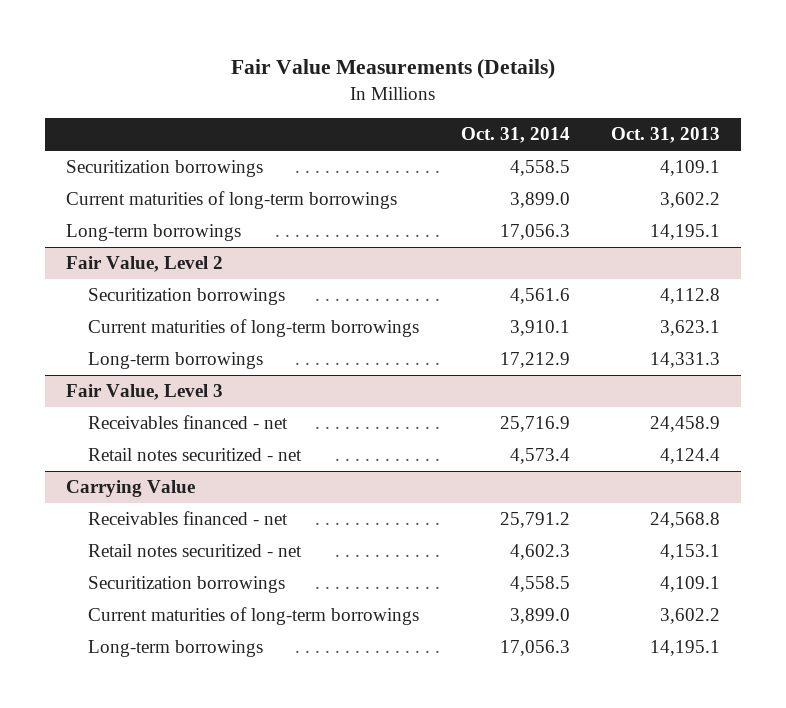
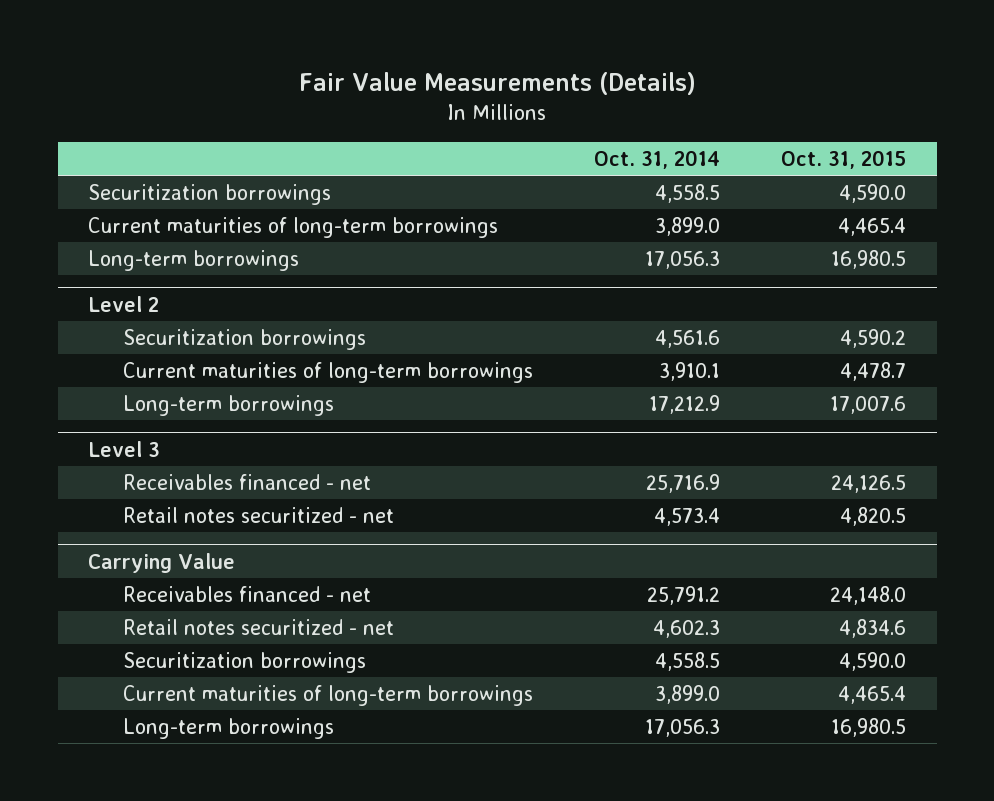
- | Oct. 31, 2014 | Oct. 31, 2013
+ | Oct. 31, 2014 | Oct. 31, 2015
- Fair Value, Level 2
+ Level 2
- Fair Value, Level 3
+ Level 3

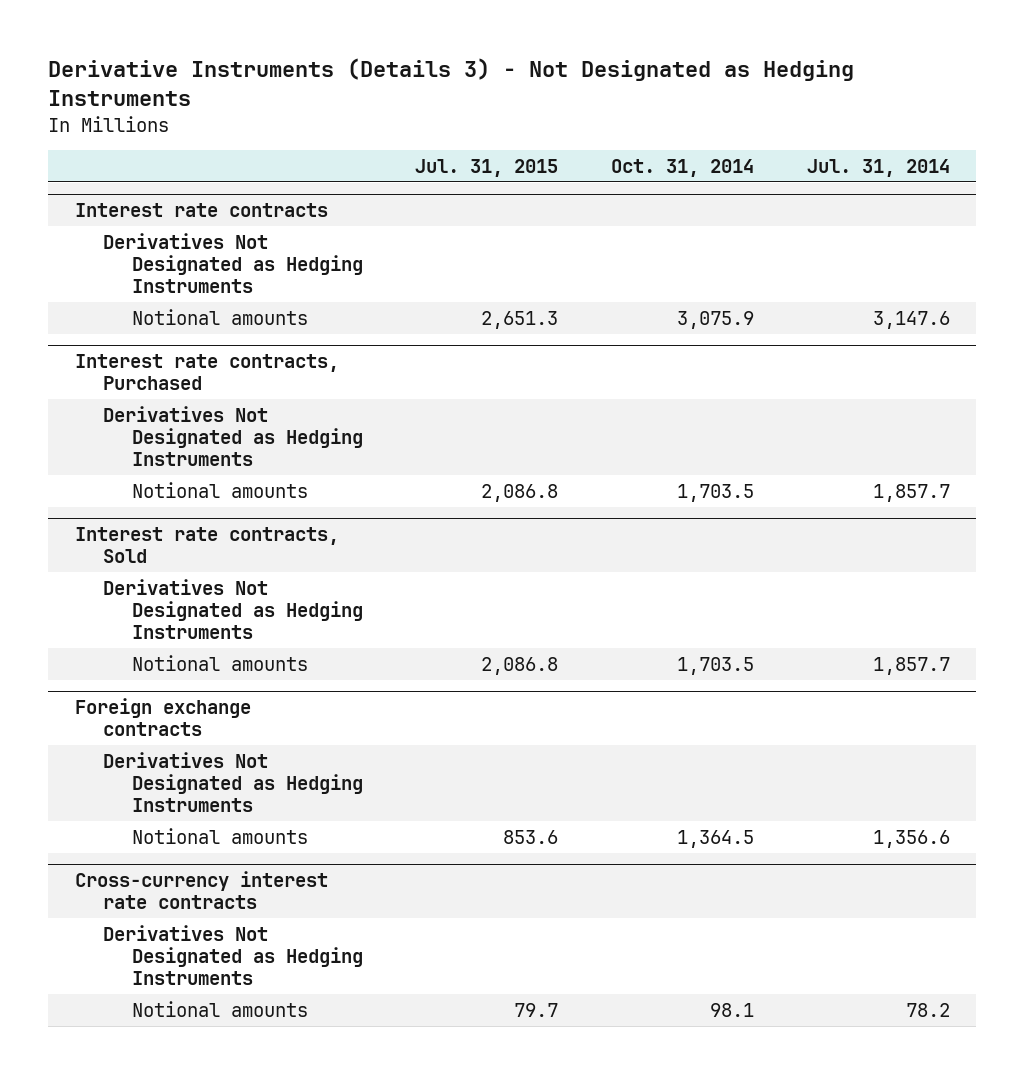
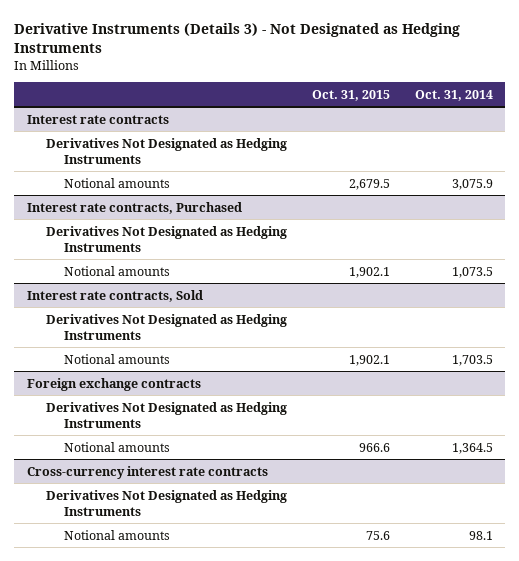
- | Jul. 31, 2015 | Oct. 31, 2014 | Jul. 31, 2014
+ | Oct. 31, 2015 | Oct. 31, 2014
@ Interest rate contracts, Purchased
- Notional amounts | 2,086.8 | 1,703.5 | 1,857.7
+ Notional amounts | 1,902.1 | 1,073.5

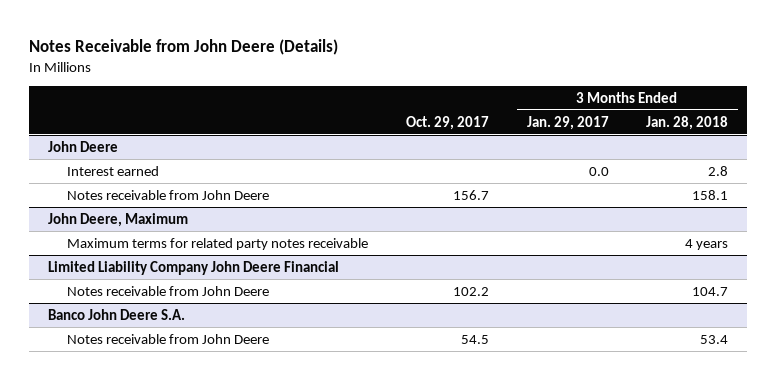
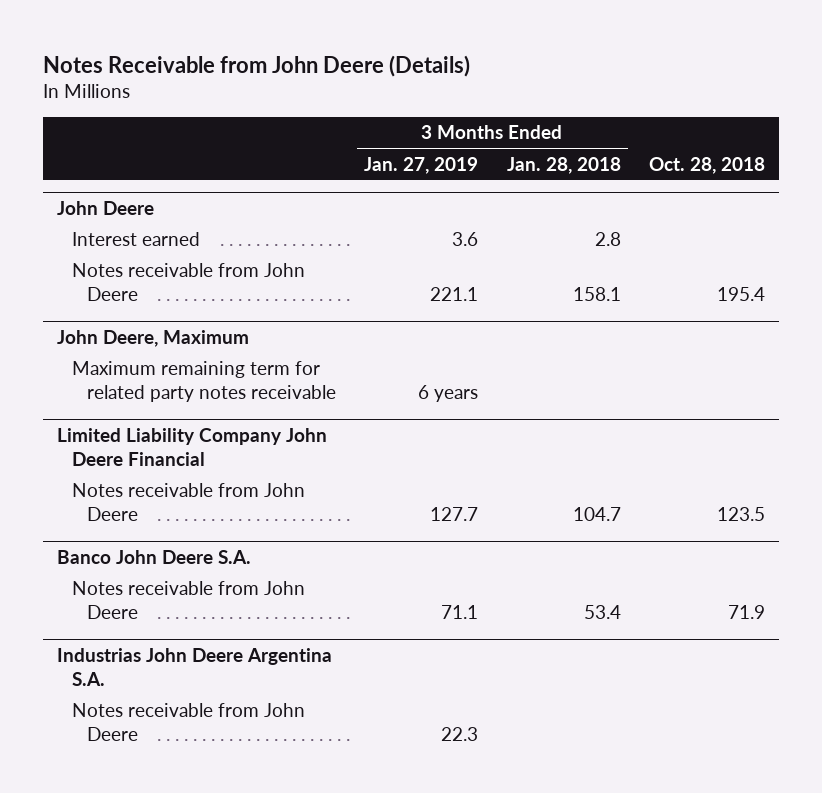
- | Oct. 29, 2017 | 3 Months Ended Jan. 29, 2017 | 3 Months Ended Jan. 28, 2018
+ | 3 Months Ended Jan. 27, 2019 | 3 Months Ended Jan. 28, 2018 | Oct. 28, 2018
@ John Deere, Maximum
- Maximum terms for related party notes receivable | | | 4 years
+ Maximum remaining term for related party notes receivable | 6 years | |
+ Industrias John Deere Argentina S.A.
+ Notes receivable from John Deere | 22.3 | |

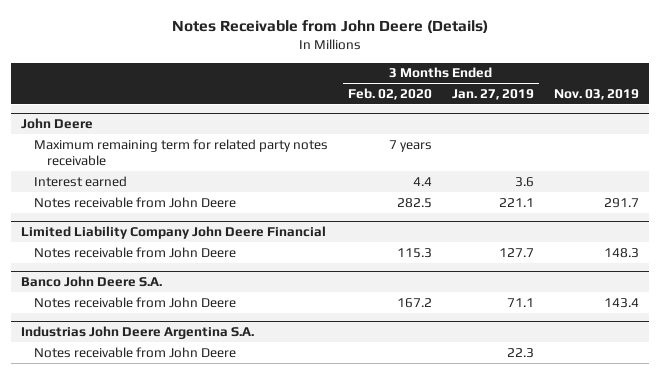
- | 3 Months Ended Jan. 27, 2019 | 3 Months Ended Jan. 28, 2018 | Oct. 28, 2018
+ | 3 Months Ended Feb. 02, 2020 | 3 Months Ended Jan. 27, 2019 | Nov. 03, 2019
@ John Deere
+ Maximum remaining term for related party notes receivable | 7 years | |
- John Deere, Maximum
- Maximum remaining term for related party notes receivable | 6 years | |

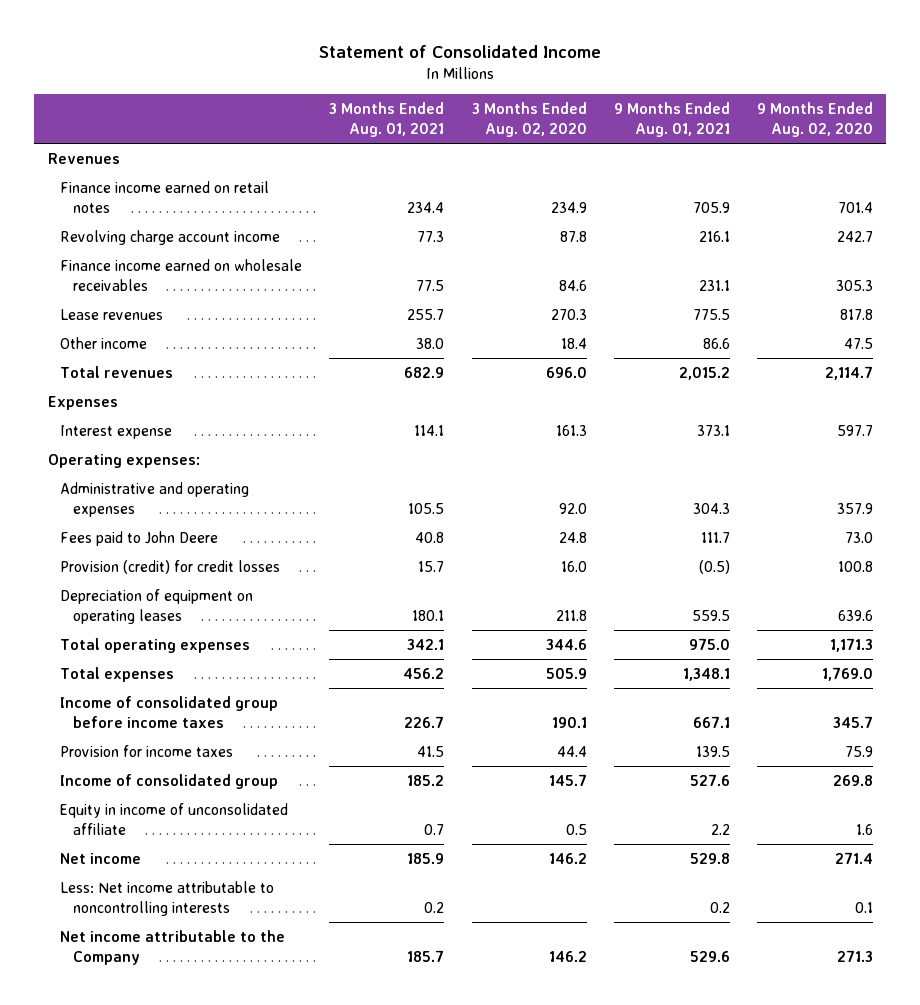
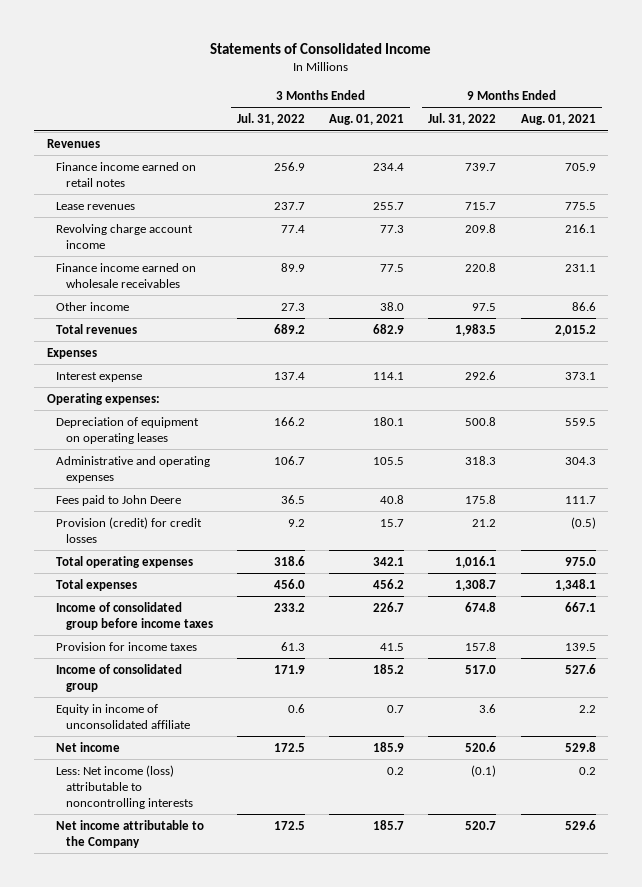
- Statement of Consolidated Income
+ Statements of Consolidated Income
- | 3 Months Ended Aug. 01, 2021 | 3 Months Ended Aug. 02, 2020 | 9 Months Ended Aug. 01, 2021 | 9 Months Ended Aug. 02, 2020
+ | 3 Months Ended Jul. 31, 2022 | 3 Months Ended Aug. 01, 2021 | 9 Months Ended Jul. 31, 2022 | 9 Months Ended Aug. 01, 2021
moved up: Lease revenues | 237.7 | 255.7 | 715.7 | 775.5
moved up: Depreciation of equipment on operating leases | 166.2 | 180.1 | 500.8 | 559.5
- Less: Net income attributable to noncontrolling interests | 0.2 | | 0.2 | 0.1
+ Less: Net income (loss) attributable to noncontrolling interests | | 0.2 | (0.1) | 0.2

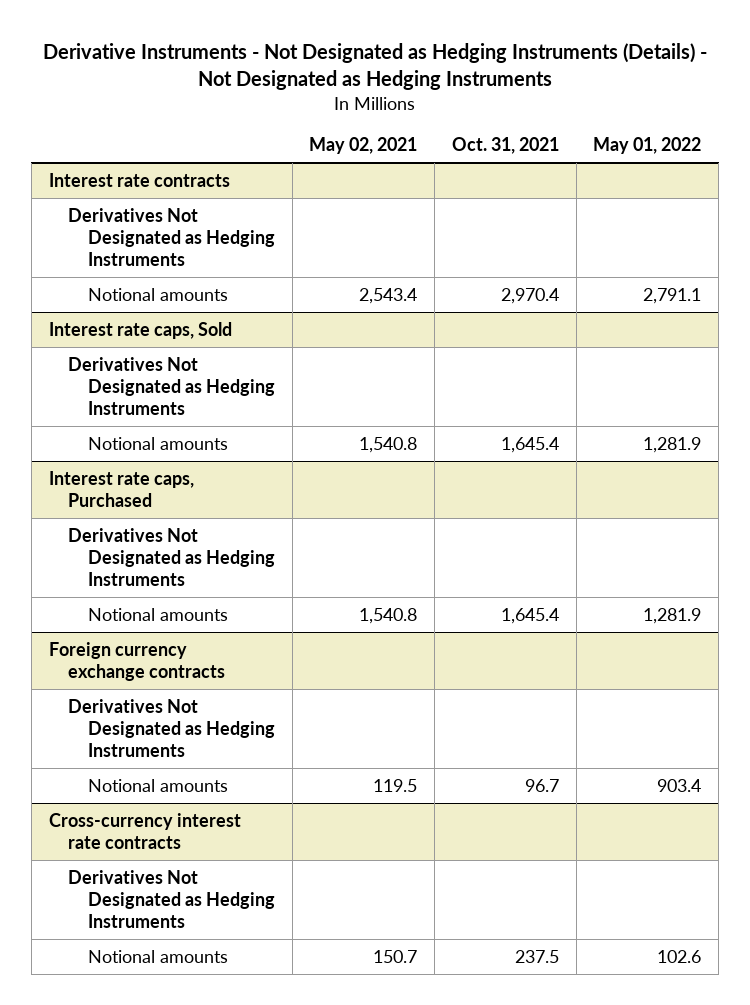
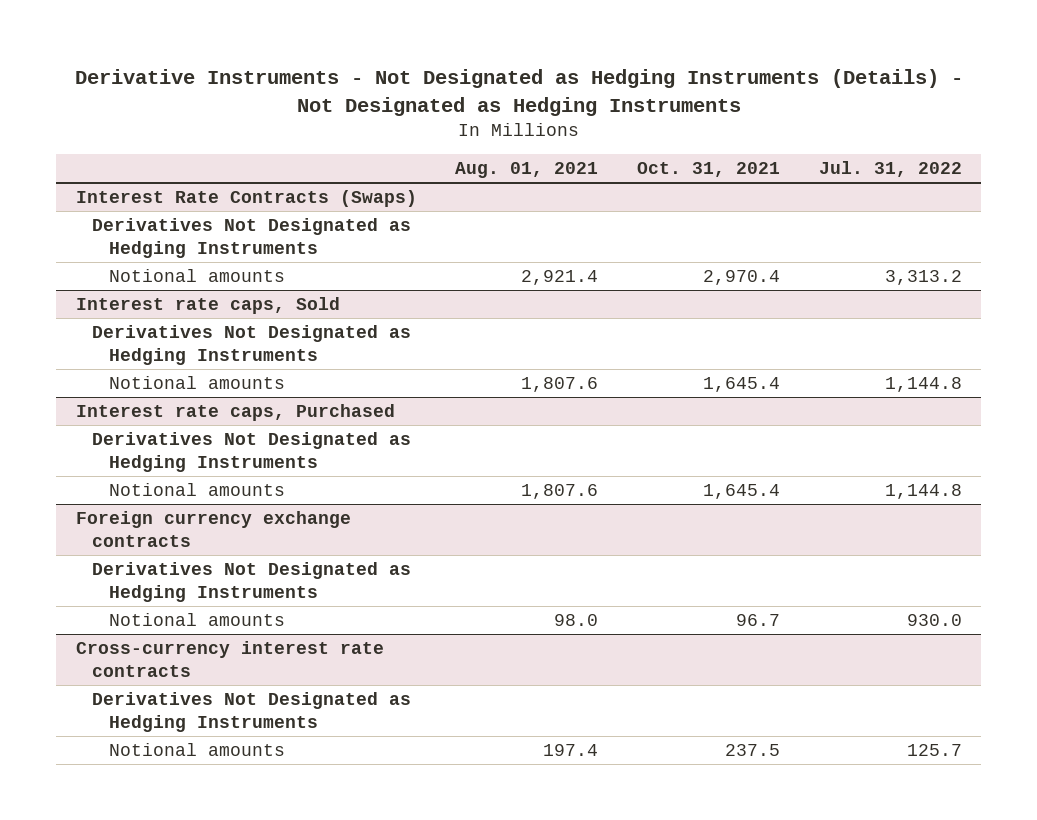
- | May 02, 2021 | Oct. 31, 2021 | May 01, 2022
+ | Aug. 01, 2021 | Oct. 31, 2021 | Jul. 31, 2022
- Interest rate contracts
+ Interest Rate Contracts (Swaps)

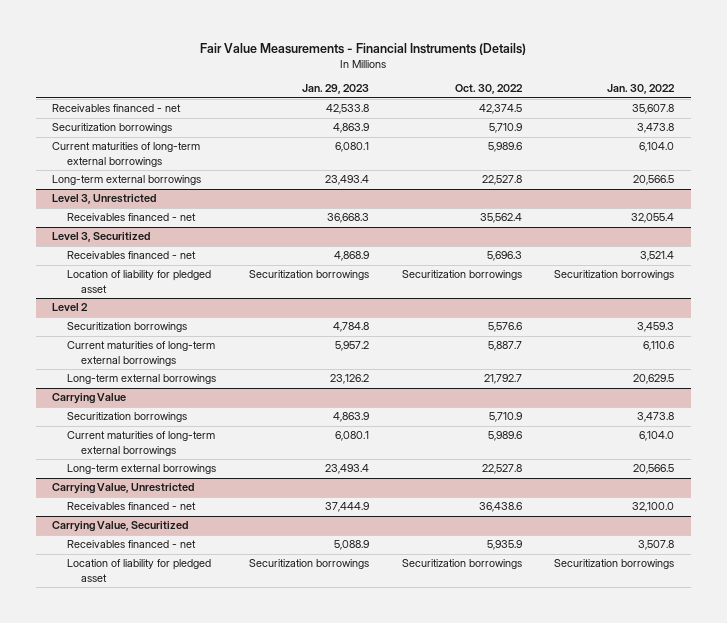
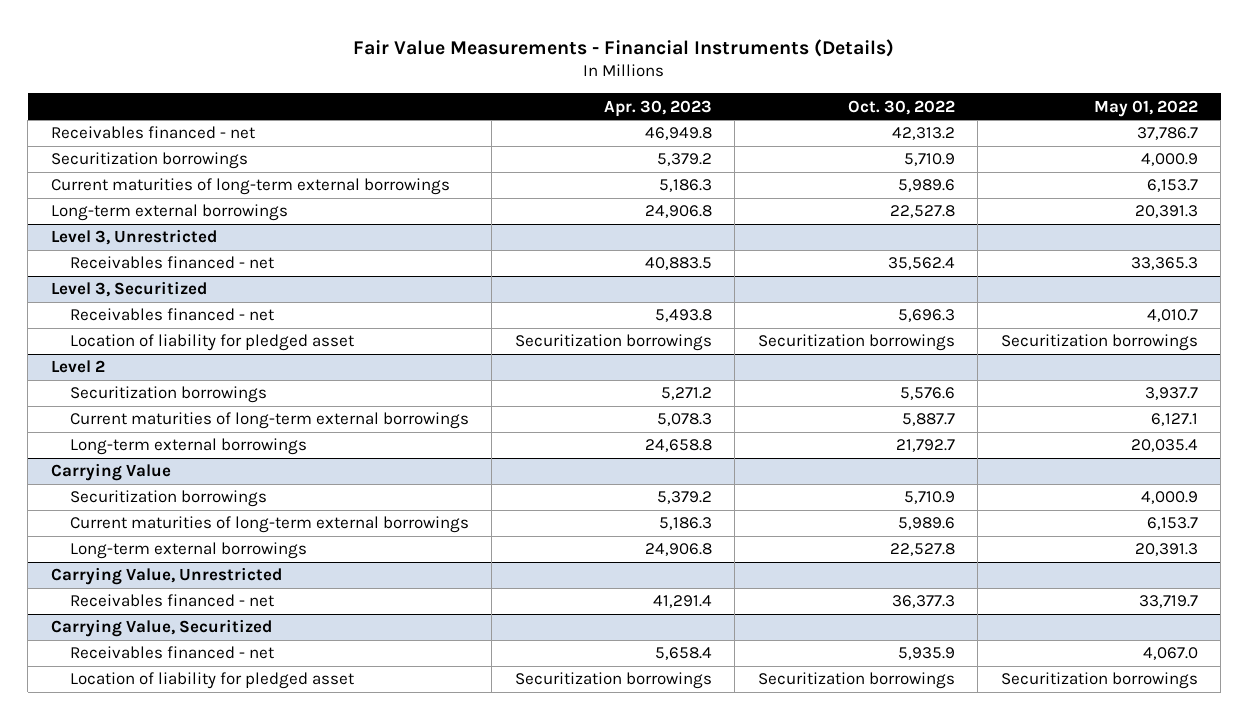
- | Jan. 29, 2023 | Oct. 30, 2022 | Jan. 30, 2022
+ | Apr. 30, 2023 | Oct. 30, 2022 | May 01, 2022
- Receivables financed - net | 42,533.8 | 42,374.5 | 35,607.8
+ Receivables financed - net | 46,949.8 | 42,313.2 | 37,786.7
@ Carrying Value, Unrestricted
- Receivables financed - net | 37,444.9 | 36,438.6 | 32,100.0
+ Receivables financed - net | 41,291.4 | 36,377.3 | 33,719.7

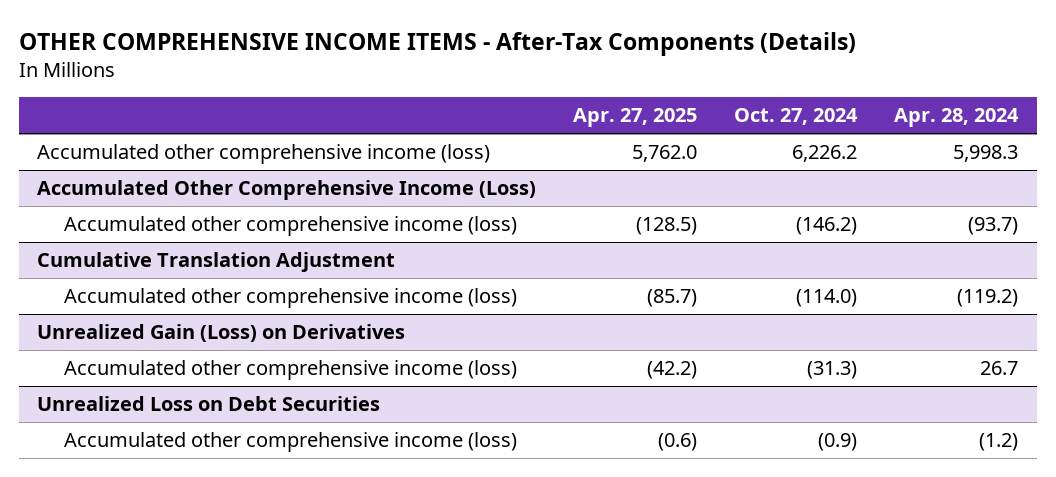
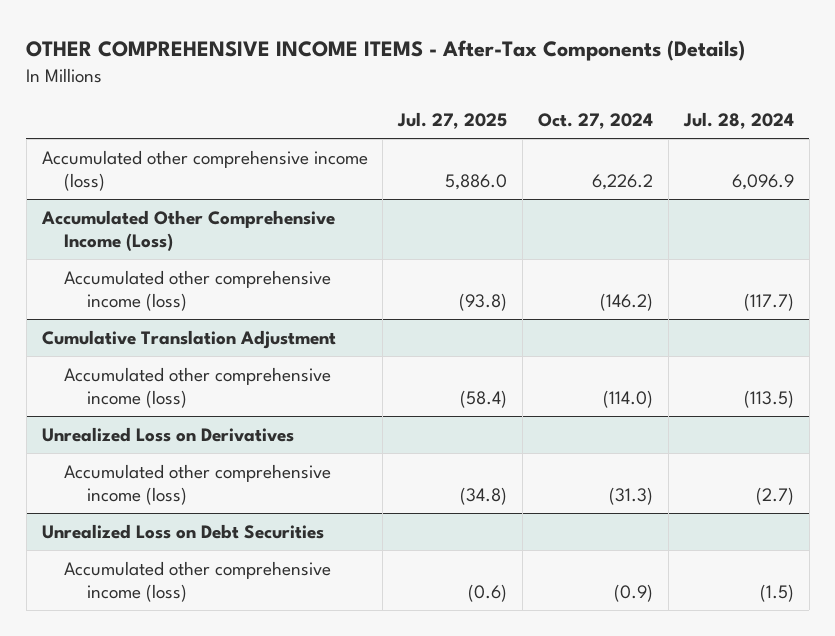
- | Apr. 27, 2025 | Oct. 27, 2024 | Apr. 28, 2024
+ | Jul. 27, 2025 | Oct. 27, 2024 | Jul. 28, 2024
- Unrealized Gain (Loss) on Derivatives
+ Unrealized Loss on Derivatives

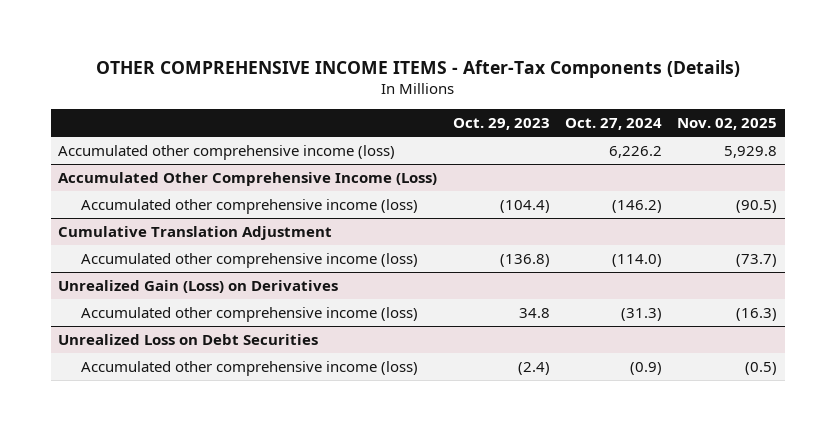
- | Jul. 27, 2025 | Oct. 27, 2024 | Jul. 28, 2024
+ | Oct. 29, 2023 | Oct. 27, 2024 | Nov. 02, 2025
- Unrealized Loss on Derivatives
+ Unrealized Gain (Loss) on Derivatives

